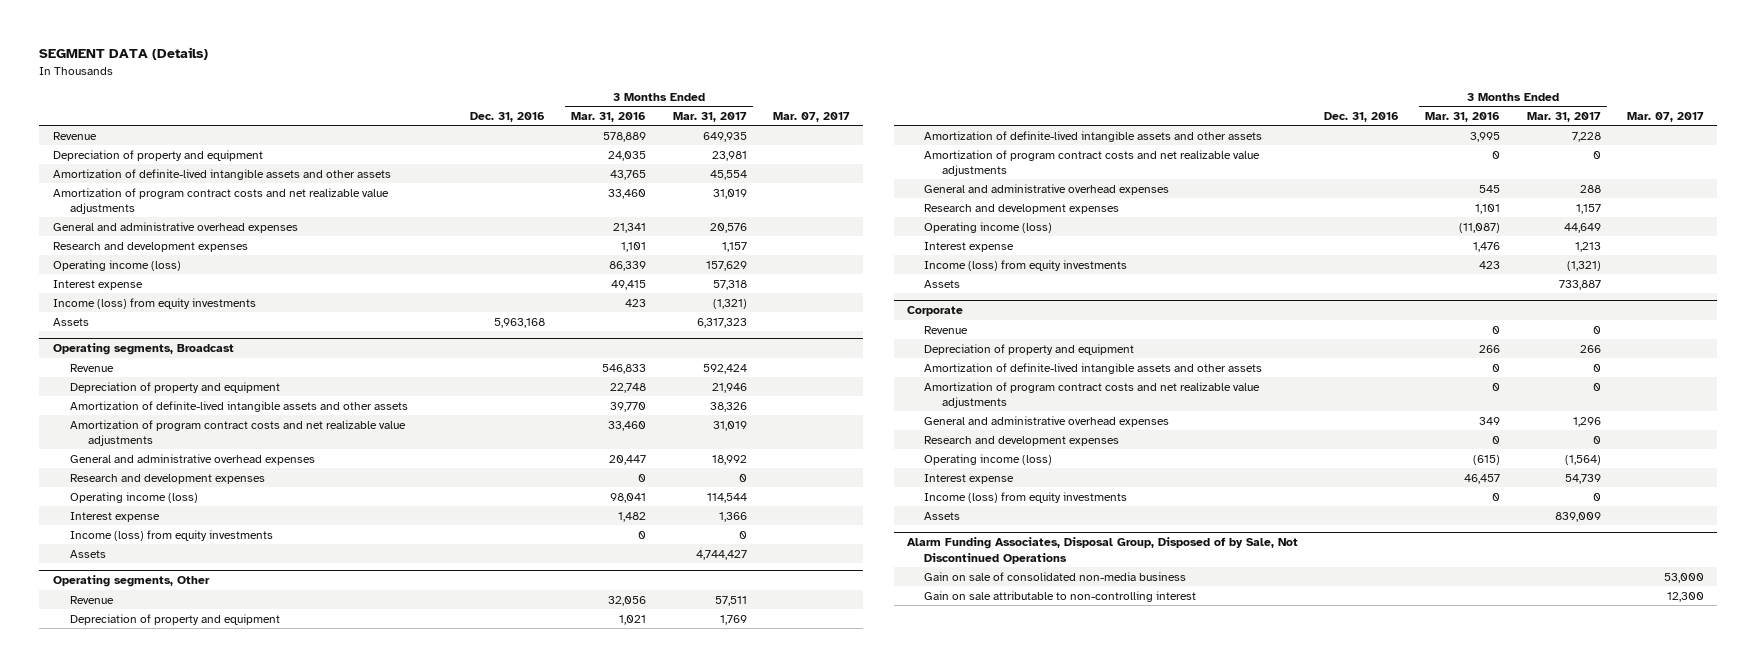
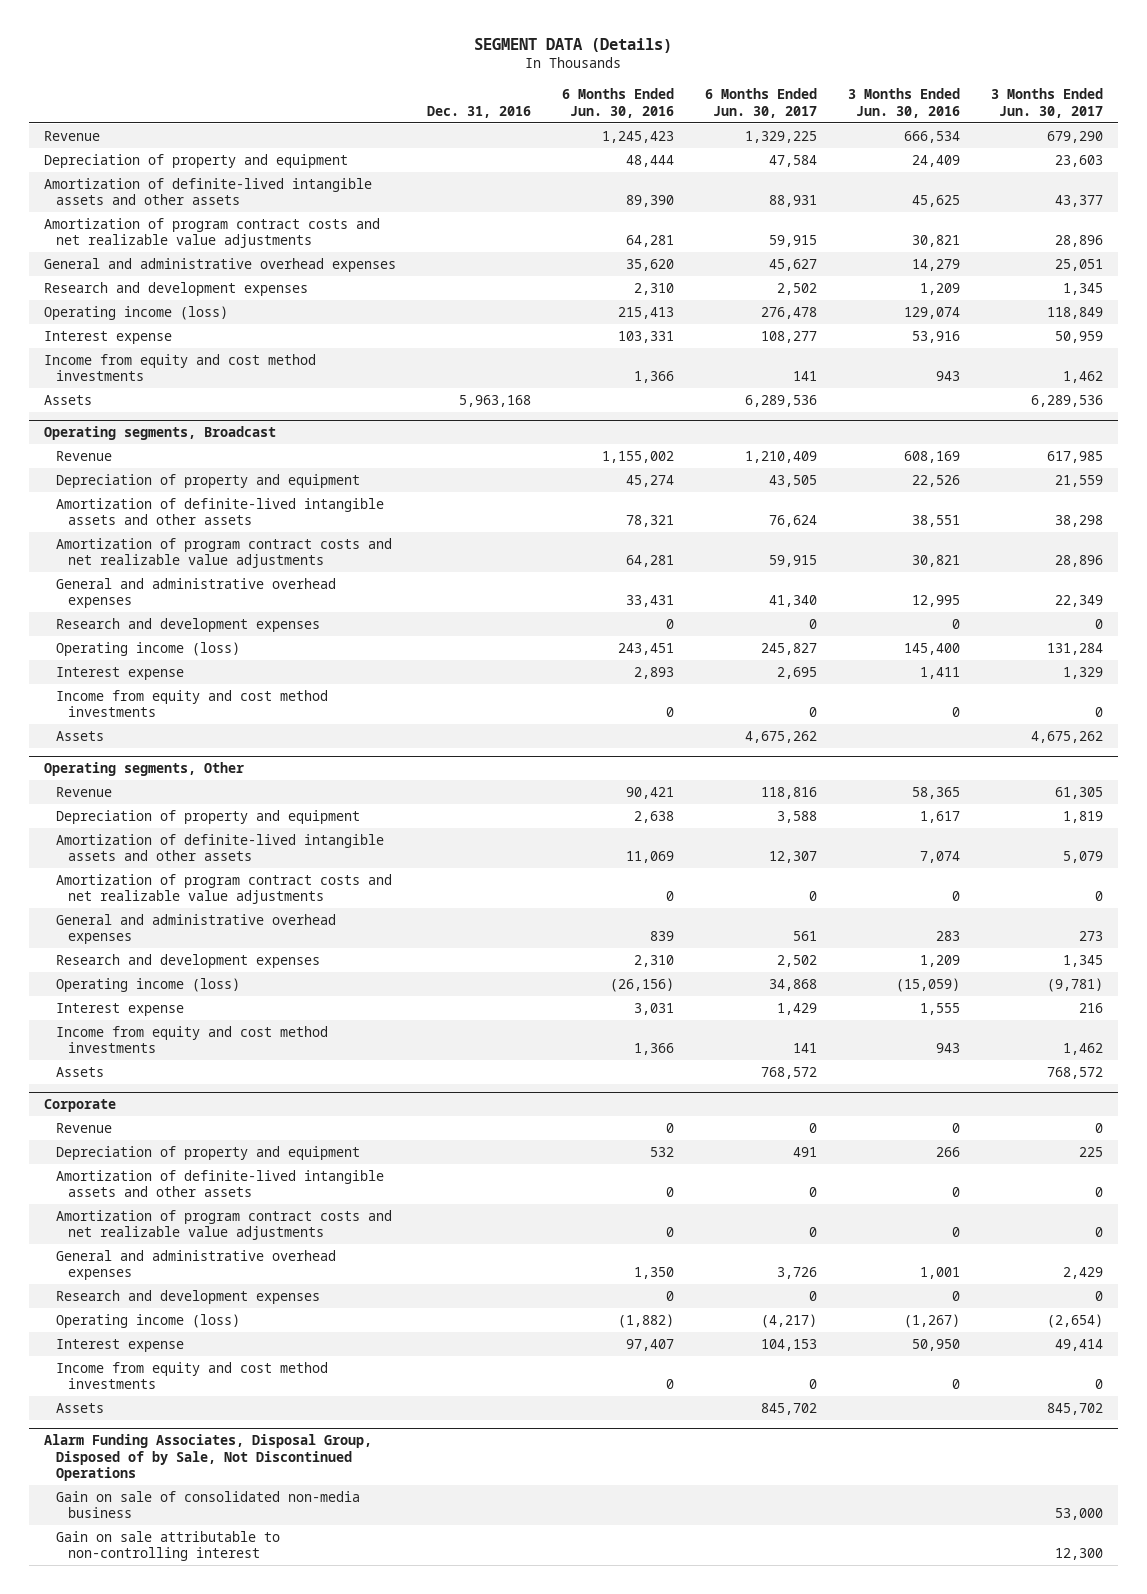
- | Dec. 31, 2016 | 3 Months Ended Mar. 31, 2016 | 3 Months Ended Mar. 31, 2017 | Mar. 07, 2017
+ | Dec. 31, 2016 | 6 Months Ended Jun. 30, 2016 | 6 Months Ended Jun. 30, 2017 | 3 Months Ended Jun. 30, 2016 | 3 Months Ended Jun. 30, 2017
- Income (loss) from equity investments | | 423 | (1,321) |
+ Income from equity and cost method investments | | 1,366 | 141 | 943 | 1,462
@ Operating segments, Broadcast
- Income (loss) from equity investments | | 0 | 0 |
+ Income from equity and cost method investments | | 0 | 0 | 0 | 0
@ Operating segments, Other
- Income (loss) from equity investments | | 423 | (1,321) |
+ Income from equity and cost method investments | | 1,366 | 141 | 943 | 1,462
@ Corporate
- Income (loss) from equity investments | | 0 | 0 |
+ Income from equity and cost method investments | | 0 | 0 | 0 | 0

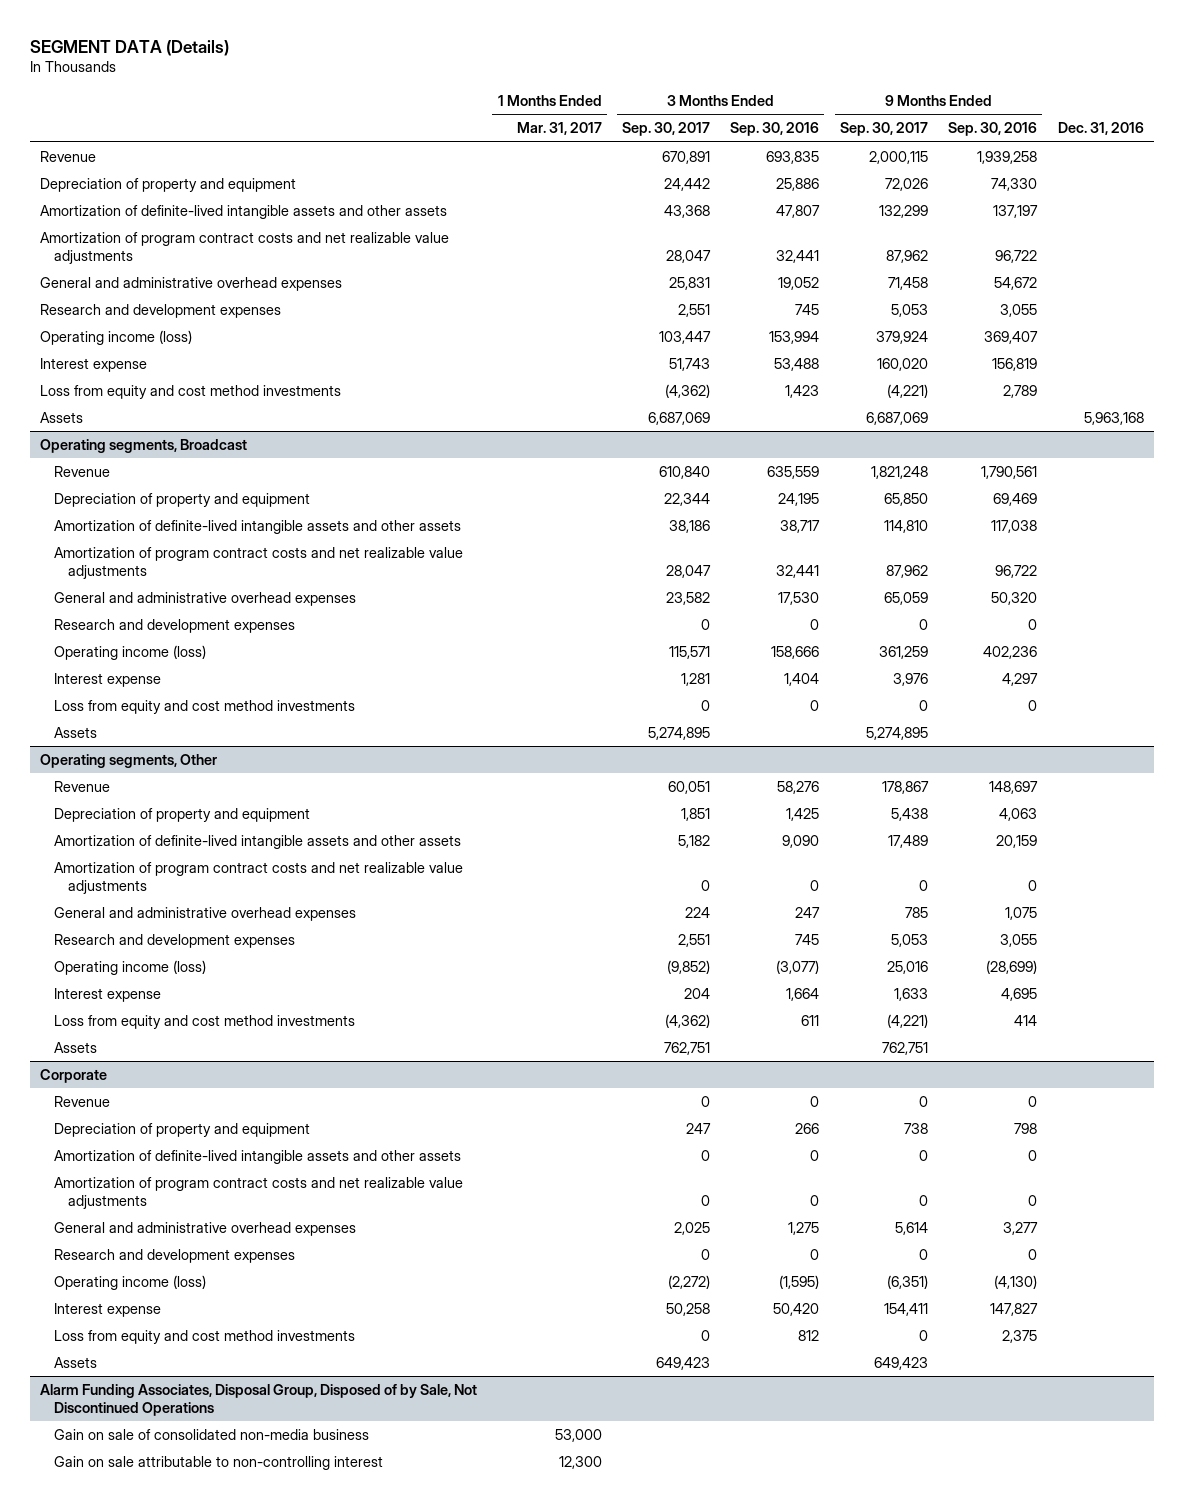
- | Dec. 31, 2016 | 6 Months Ended Jun. 30, 2016 | 6 Months Ended Jun. 30, 2017 | 3 Months Ended Jun. 30, 2016 | 3 Months Ended Jun. 30, 2017
+ | 1 Months Ended Mar. 31, 2017 | 3 Months Ended Sep. 30, 2017 | 3 Months Ended Sep. 30, 2016 | 9 Months Ended Sep. 30, 2017 | 9 Months Ended Sep. 30, 2016 | Dec. 31, 2016
- Income from equity and cost method investments | | 1,366 | 141 | 943 | 1,462
+ Loss from equity and cost method investments | | (4,362) | 1,423 | (4,221) | 2,789 |
@ Operating segments, Broadcast
- Income from equity and cost method investments | | 0 | 0 | 0 | 0
+ Loss from equity and cost method investments | | 0 | 0 | 0 | 0 |
@ Operating segments, Other
- Income from equity and cost method investments | | 1,366 | 141 | 943 | 1,462
+ Loss from equity and cost method investments | | (4,362) | 611 | (4,221) | 414 |
@ Corporate
- Income from equity and cost method investments | | 0 | 0 | 0 | 0
+ Loss from equity and cost method investments | | 0 | 812 | 0 | 2,375 |

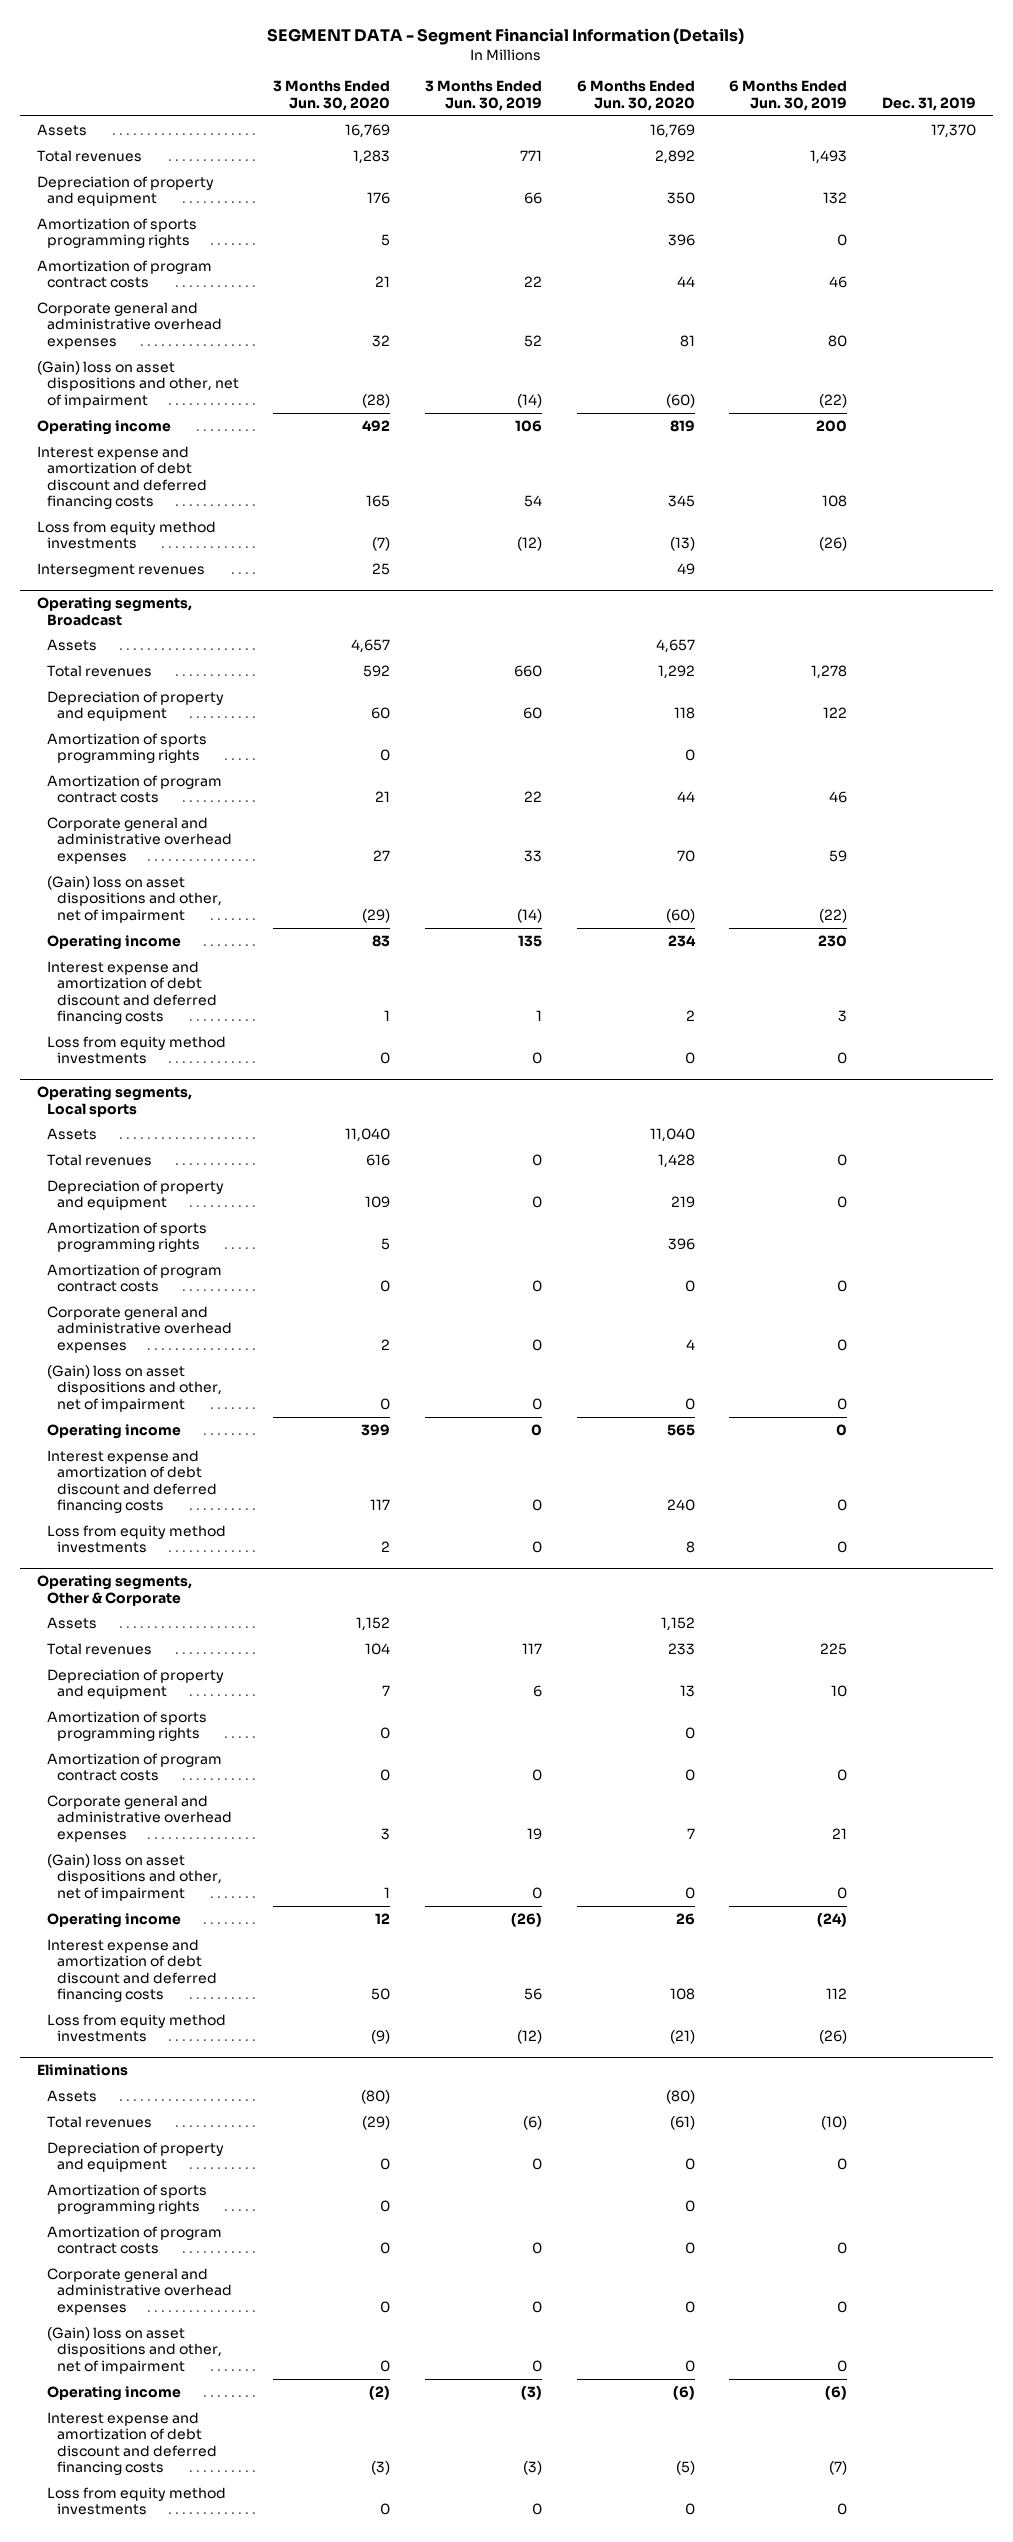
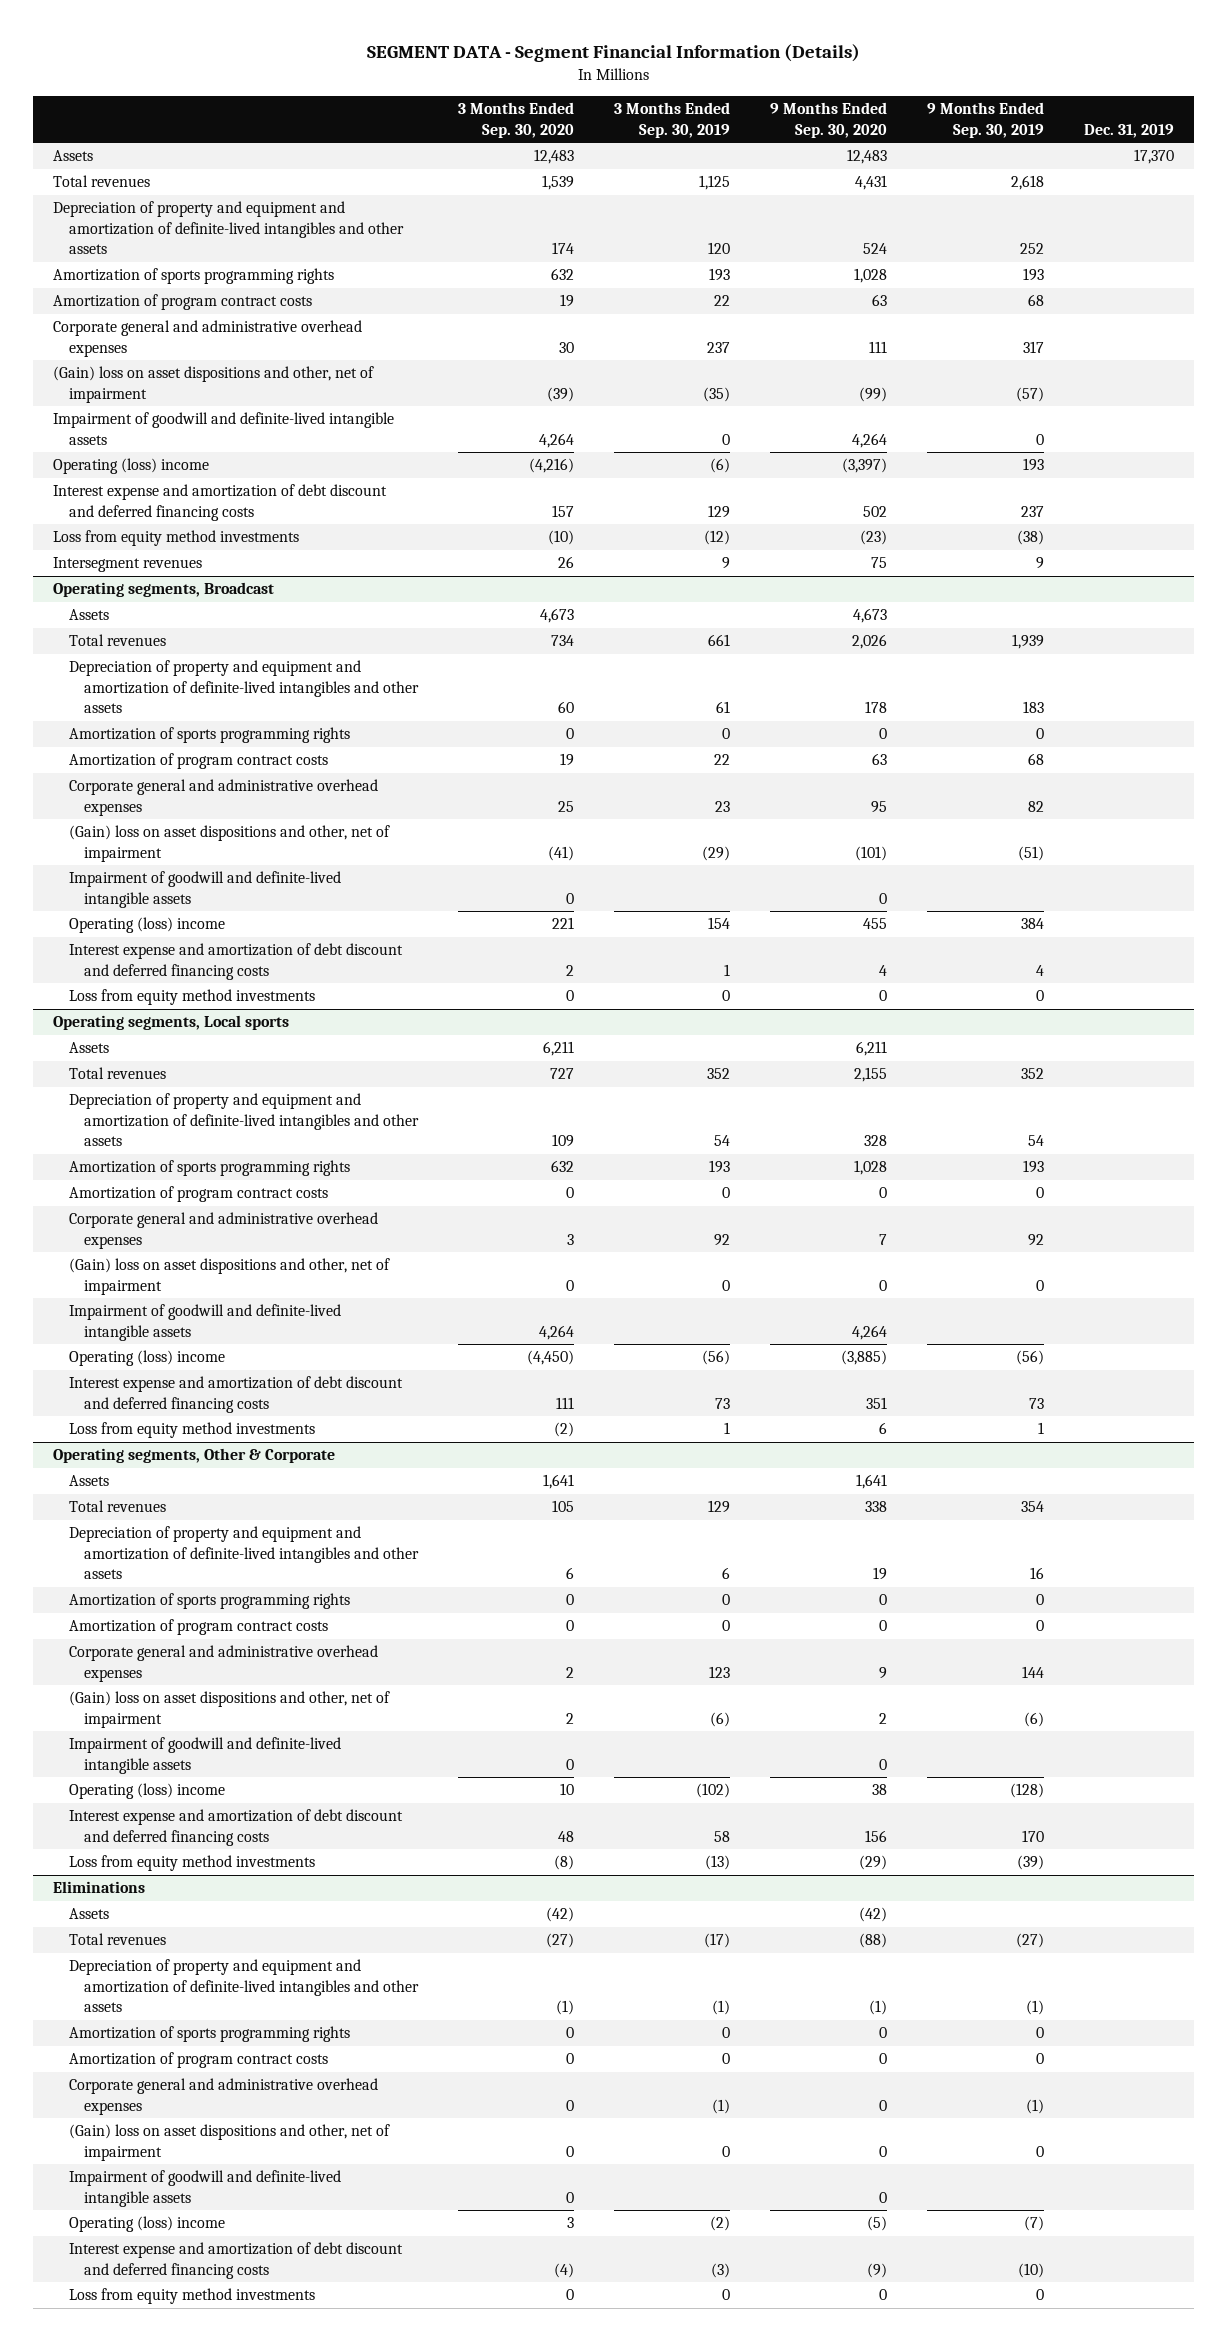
- | 3 Months Ended Jun. 30, 2020 | 3 Months Ended Jun. 30, 2019 | 6 Months Ended Jun. 30, 2020 | 6 Months Ended Jun. 30, 2019 | Dec. 31, 2019
+ | 3 Months Ended Sep. 30, 2020 | 3 Months Ended Sep. 30, 2019 | 9 Months Ended Sep. 30, 2020 | 9 Months Ended Sep. 30, 2019 | Dec. 31, 2019
- Depreciation of property and equipment | 176 | 66 | 350 | 132 |
+ Depreciation of property and equipment and amortization of definite-lived intangibles and other assets | 174 | 120 | 524 | 252 |
- Operating income | 492 | 106 | 819 | 200 |
+ Impairment of goodwill and definite-lived intangible assets | 4,264 | 0 | 4,264 | 0 |
+ Operating (loss) income | (4,216) | (6) | (3,397) | 193 |
@ Operating segments, Broadcast
- Depreciation of property and equipment | 60 | 60 | 118 | 122 |
+ Depreciation of property and equipment and amortization of definite-lived intangibles and other assets | 60 | 61 | 178 | 183 |
- Operating income | 83 | 135 | 234 | 230 |
+ Impairment of goodwill and definite-lived intangible assets | 0 | | 0 | |
+ Operating (loss) income | 221 | 154 | 455 | 384 |
@ Operating segments, Local sports
- Depreciation of property and equipment | 109 | 0 | 219 | 0 |
+ Depreciation of property and equipment and amortization of definite-lived intangibles and other assets | 109 | 54 | 328 | 54 |
- Operating income | 399 | 0 | 565 | 0 |
+ Impairment of goodwill and definite-lived intangible assets | 4,264 | | 4,264 | |
+ Operating (loss) income | (4,450) | (56) | (3,885) | (56) |
@ Operating segments, Other & Corporate
- Depreciation of property and equipment | 7 | 6 | 13 | 10 |
+ Depreciation of property and equipment and amortization of definite-lived intangibles and other assets | 6 | 6 | 19 | 16 |
- Operating income | 12 | (26) | 26 | (24) |
+ Impairment of goodwill and definite-lived intangible assets | 0 | | 0 | |
+ Operating (loss) income | 10 | (102) | 38 | (128) |
@ Eliminations
- Depreciation of property and equipment | 0 | 0 | 0 | 0 |
+ Depreciation of property and equipment and amortization of definite-lived intangibles and other assets | (1) | (1) | (1) | (1) |
- Operating income | (2) | (3) | (6) | (6) |
+ Impairment of goodwill and definite-lived intangible assets | 0 | | 0 | |
+ Operating (loss) income | 3 | (2) | (5) | (7) |

